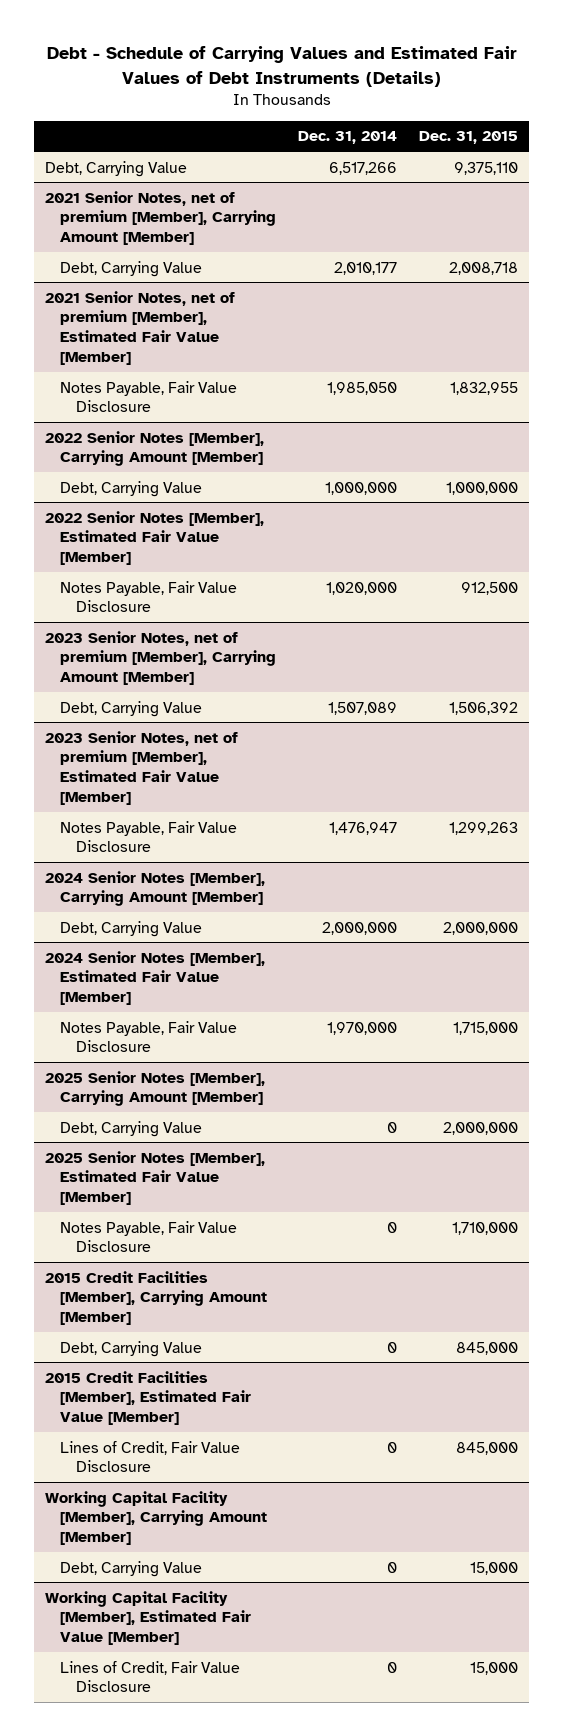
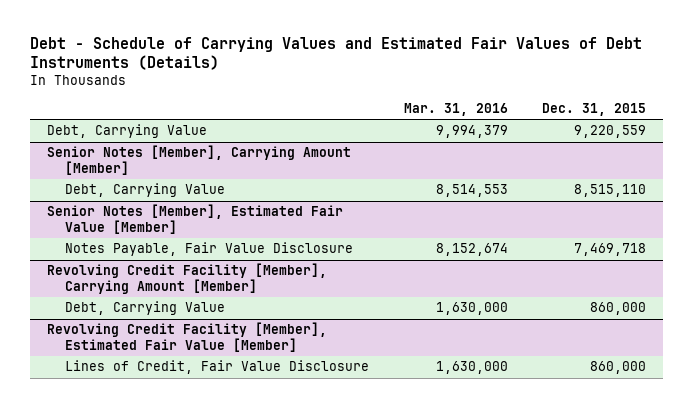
- | Dec. 31, 2014 | Dec. 31, 2015
+ | Mar. 31, 2016 | Dec. 31, 2015
- Debt, Carrying Value | 6,517,266 | 9,375,110
- 2021 Senior Notes, net of premium [Member], Carrying Amount [Member]
- Debt, Carrying Value | 2,010,177 | 2,008,718
- 2021 Senior Notes, net of premium [Member], Estimated Fair Value [Member]
- Notes Payable, Fair Value Disclosure | 1,985,050 | 1,832,955
- 2022 Senior Notes [Member], Carrying Amount [Member]
- Debt, Carrying Value | 1,000,000 | 1,000,000
- 2022 Senior Notes [Member], Estimated Fair Value [Member]
- Notes Payable, Fair Value Disclosure | 1,020,000 | 912,500
- 2023 Senior Notes, net of premium [Member], Carrying Amount [Member]
- Debt, Carrying Value | 1,507,089 | 1,506,392
- 2023 Senior Notes, net of premium [Member], Estimated Fair Value [Member]
- Notes Payable, Fair Value Disclosure | 1,476,947 | 1,299,263
- 2024 Senior Notes [Member], Carrying Amount [Member]
- Debt, Carrying Value | 2,000,000 | 2,000,000
- 2024 Senior Notes [Member], Estimated Fair Value [Member]
- Notes Payable, Fair Value Disclosure | 1,970,000 | 1,715,000
- 2025 Senior Notes [Member], Carrying Amount [Member]
- Debt, Carrying Value | 0 | 2,000,000
- 2025 Senior Notes [Member], Estimated Fair Value [Member]
- Notes Payable, Fair Value Disclosure | 0 | 1,710,000
- 2015 Credit Facilities [Member], Carrying Amount [Member]
- Debt, Carrying Value | 0 | 845,000
- 2015 Credit Facilities [Member], Estimated Fair Value [Member]
- Lines of Credit, Fair Value Disclosure | 0 | 845,000
- Working Capital Facility [Member], Carrying Amount [Member]
- Debt, Carrying Value | 0 | 15,000
- Working Capital Facility [Member], Estimated Fair Value [Member]
- Lines of Credit, Fair Value Disclosure | 0 | 15,000
+ Debt, Carrying Value | 9,994,379 | 9,220,559
+ Senior Notes [Member], Carrying Amount [Member]
+ Debt, Carrying Value | 8,514,553 | 8,515,110
+ Senior Notes [Member], Estimated Fair Value [Member]
+ Notes Payable, Fair Value Disclosure | 8,152,674 | 7,469,718
+ Revolving Credit Facility [Member], Carrying Amount [Member]
+ Debt, Carrying Value | 1,630,000 | 860,000
+ Revolving Credit Facility [Member], Estimated Fair Value [Member]
+ Lines of Credit, Fair Value Disclosure | 1,630,000 | 860,000

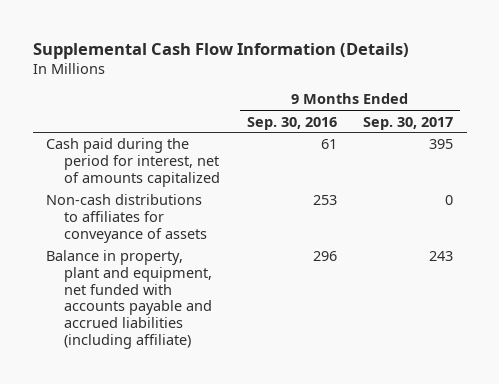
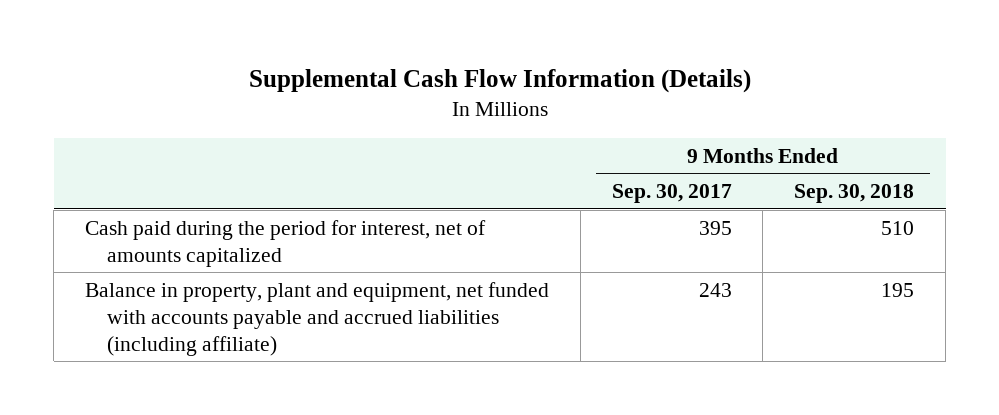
- | 9 Months Ended Sep. 30, 2016 | 9 Months Ended Sep. 30, 2017
+ | 9 Months Ended Sep. 30, 2017 | 9 Months Ended Sep. 30, 2018
- Non-cash distributions to affiliates for conveyance of assets | 253 | 0

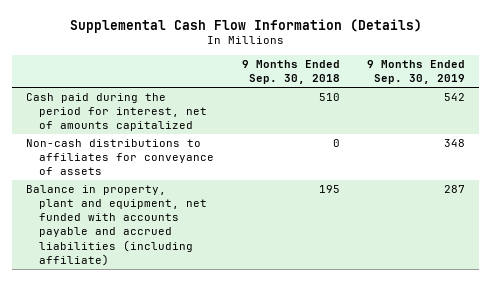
- | 9 Months Ended Sep. 30, 2017 | 9 Months Ended Sep. 30, 2018
+ | 9 Months Ended Sep. 30, 2018 | 9 Months Ended Sep. 30, 2019
+ Non-cash distributions to affiliates for conveyance of assets | 0 | 348

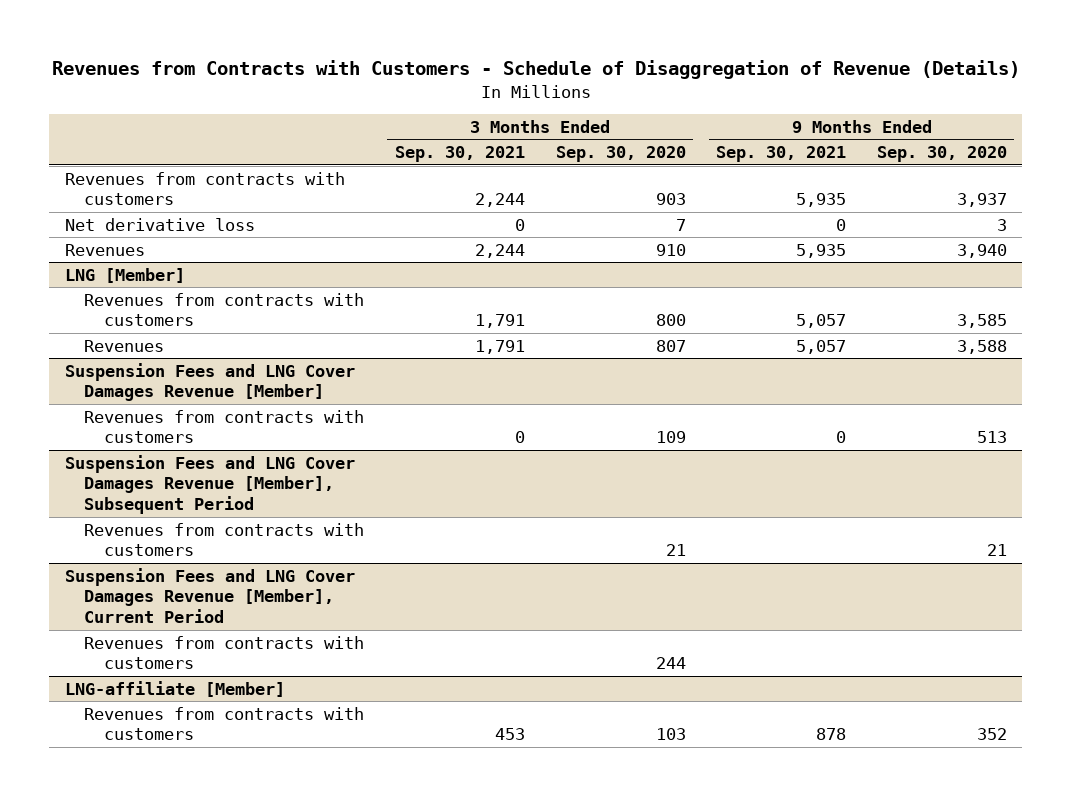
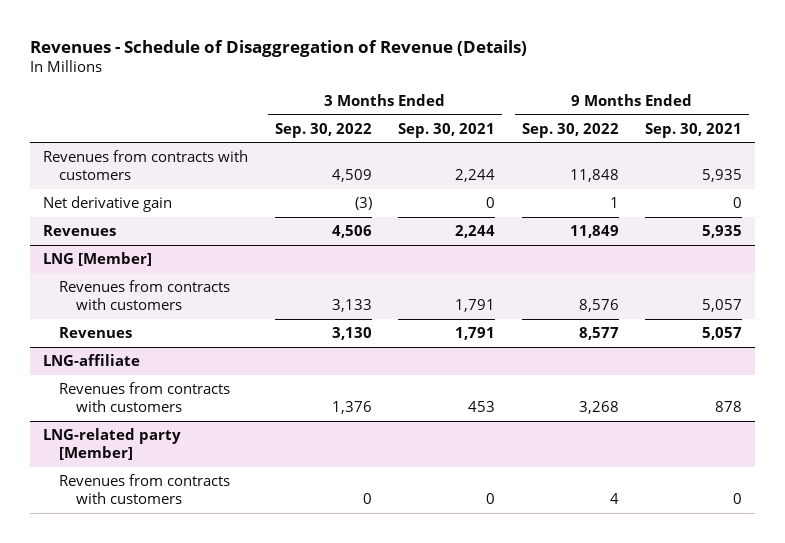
- Revenues from Contracts with Customers - Schedule of Disaggregation of Revenue (Details)
+ Revenues - Schedule of Disaggregation of Revenue (Details)
- | 3 Months Ended Sep. 30, 2021 | 3 Months Ended Sep. 30, 2020 | 9 Months Ended Sep. 30, 2021 | 9 Months Ended Sep. 30, 2020
+ | 3 Months Ended Sep. 30, 2022 | 3 Months Ended Sep. 30, 2021 | 9 Months Ended Sep. 30, 2022 | 9 Months Ended Sep. 30, 2021
- Net derivative loss | 0 | 7 | 0 | 3
+ Net derivative gain | (3) | 0 | 1 | 0
- Suspension Fees and LNG Cover Damages Revenue [Member]
- Revenues from contracts with customers | 0 | 109 | 0 | 513
- Suspension Fees and LNG Cover Damages Revenue [Member], Subsequent Period
- Revenues from contracts with customers | | 21 | | 21
- Suspension Fees and LNG Cover Damages Revenue [Member], Current Period
- Revenues from contracts with customers | | 244 | |
- LNG-affiliate [Member]
+ LNG-affiliate
+ LNG-related party [Member]
+ Revenues from contracts with customers | 0 | 0 | 4 | 0

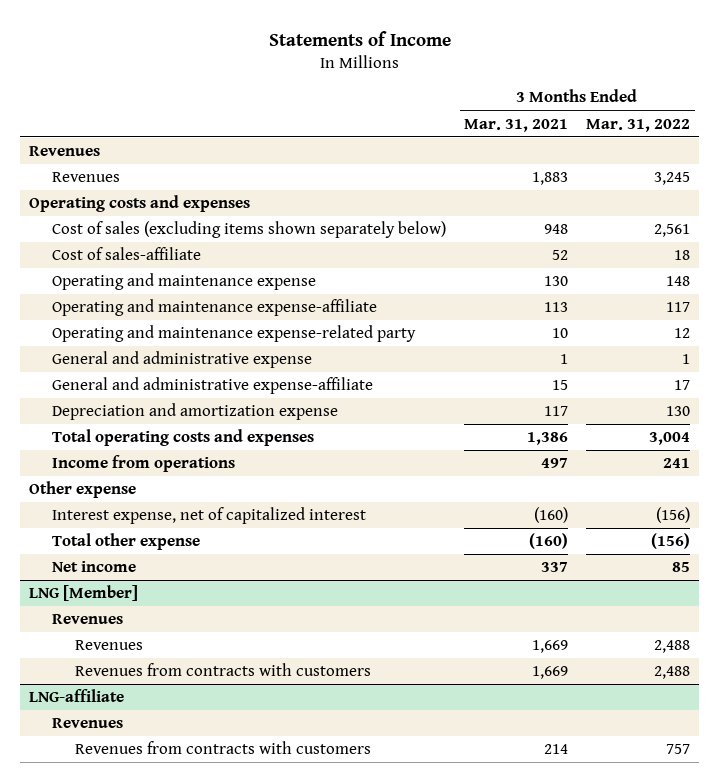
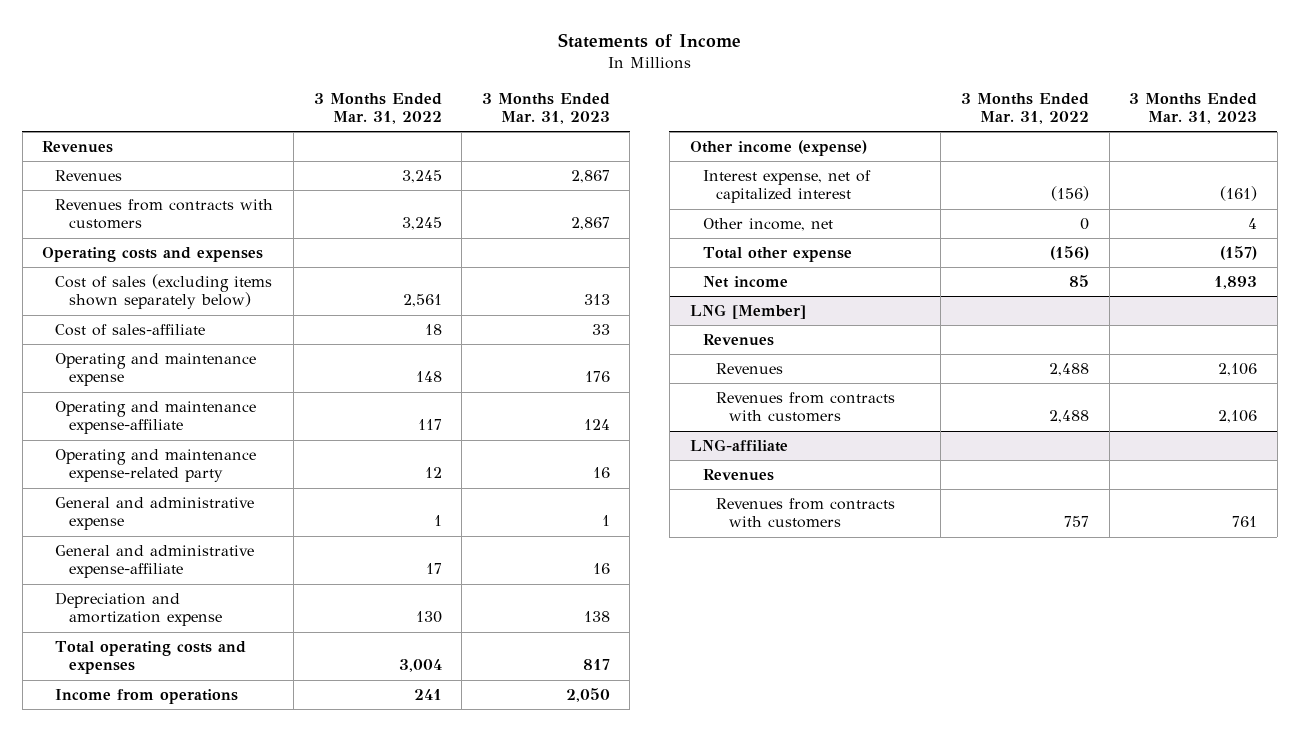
- | 3 Months Ended Mar. 31, 2021 | 3 Months Ended Mar. 31, 2022
+ | 3 Months Ended Mar. 31, 2022 | 3 Months Ended Mar. 31, 2023
+ Revenues from contracts with customers | 3,245 | 2,867
- Other expense
+ Other income (expense)
+ Other income, net | 0 | 4

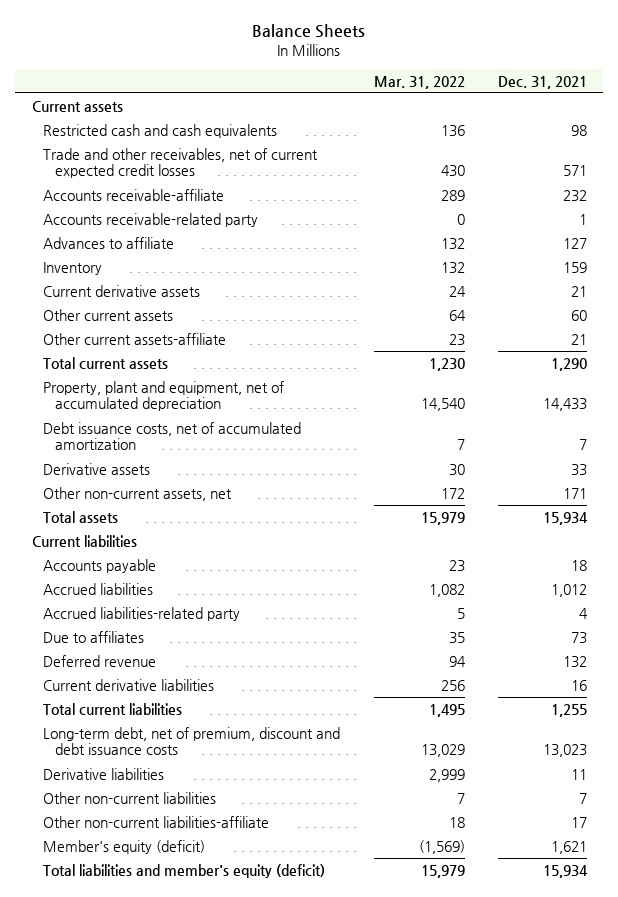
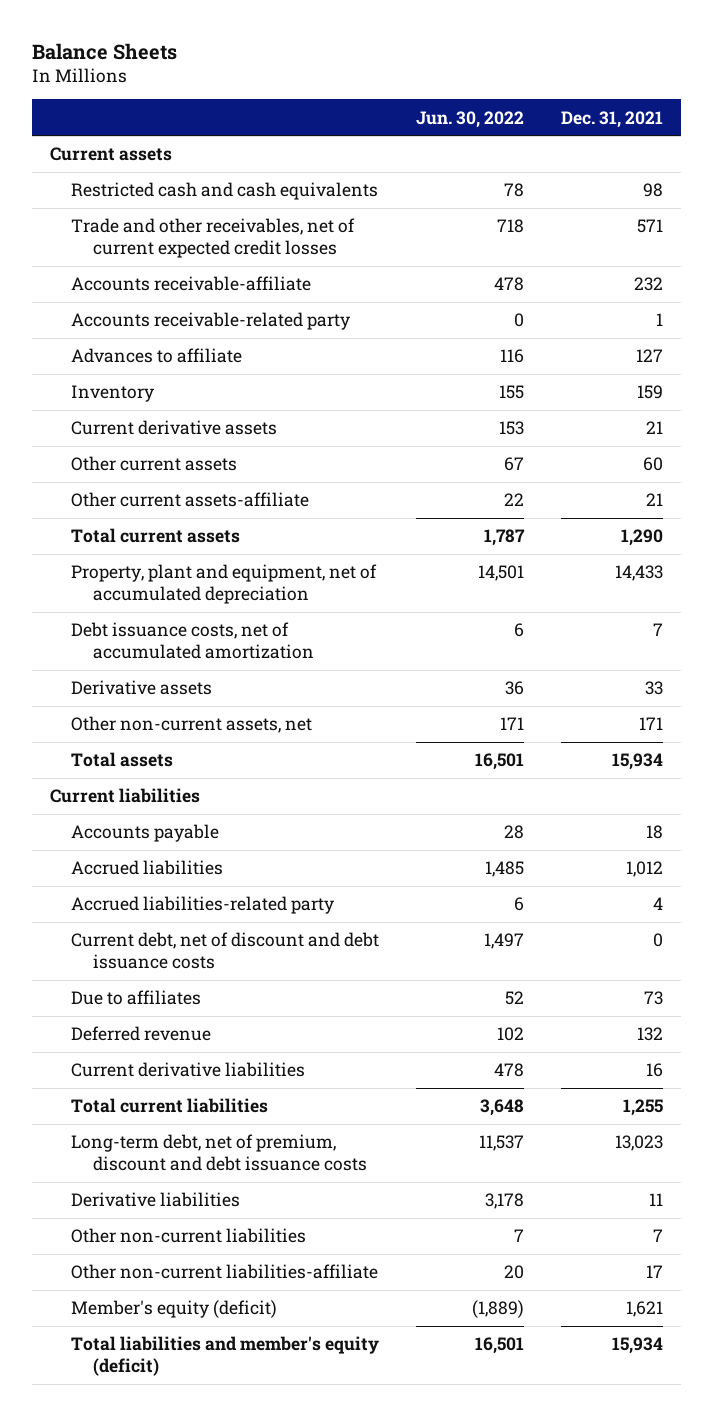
- | Mar. 31, 2022 | Dec. 31, 2021
+ | Jun. 30, 2022 | Dec. 31, 2021
+ Current debt, net of discount and debt issuance costs | 1,497 | 0

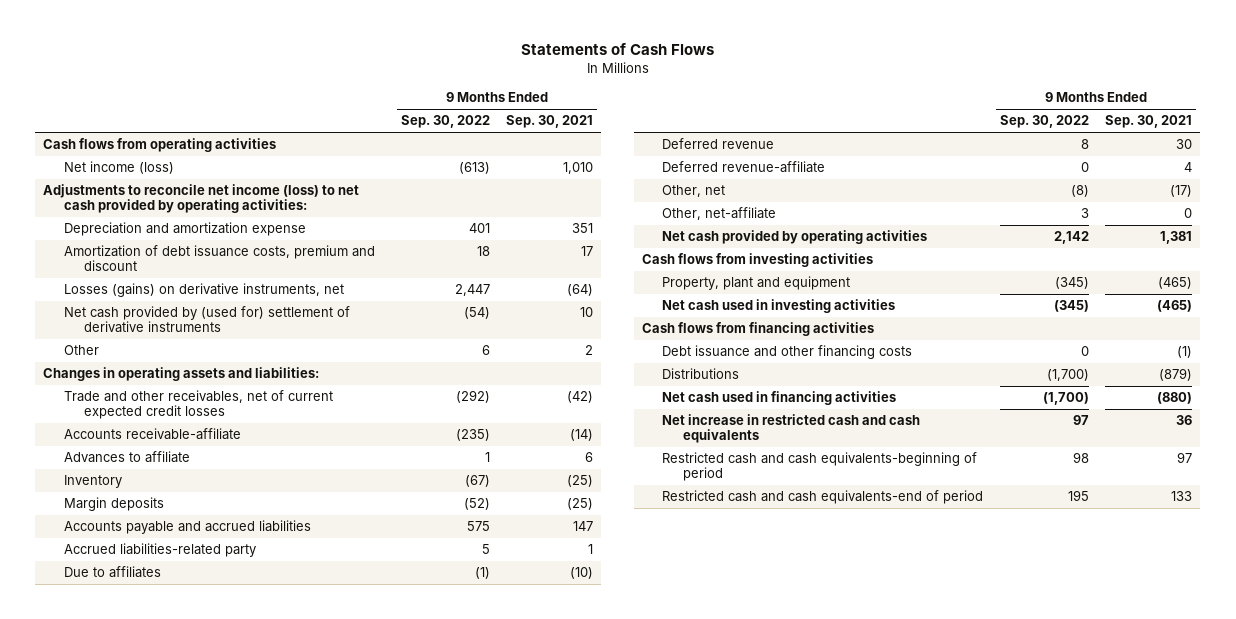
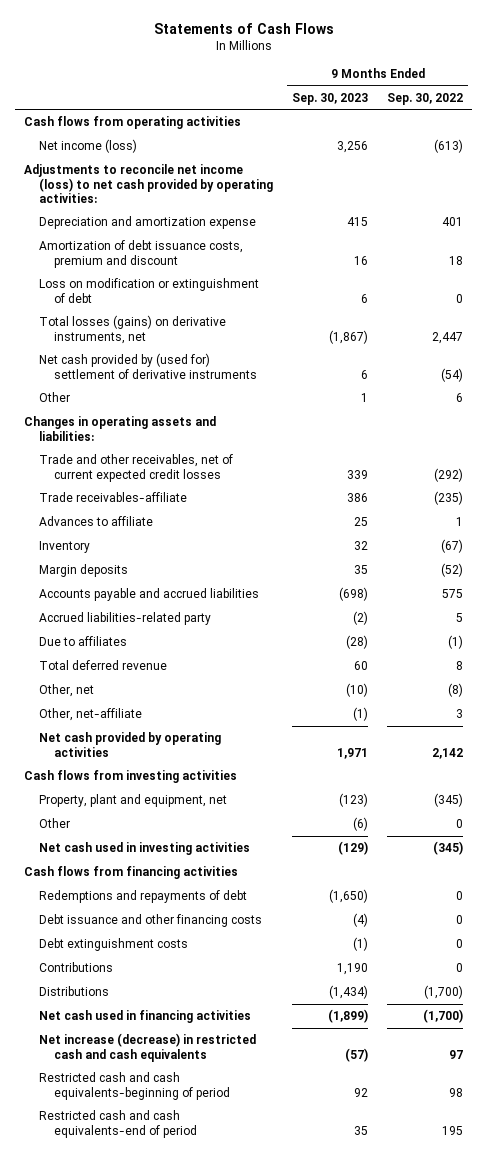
- | 9 Months Ended Sep. 30, 2022 | 9 Months Ended Sep. 30, 2021
+ | 9 Months Ended Sep. 30, 2023 | 9 Months Ended Sep. 30, 2022
- Losses (gains) on derivative instruments, net | 2,447 | (64)
+ Loss on modification or extinguishment of debt | 6 | 0
+ Total losses (gains) on derivative instruments, net | (1,867) | 2,447
- Accounts receivable-affiliate | (235) | (14)
+ Trade receivables-affiliate | 386 | (235)
- Deferred revenue | 8 | 30
- Deferred revenue-affiliate | 0 | 4
+ Total deferred revenue | 60 | 8
- Property, plant and equipment | (345) | (465)
+ Property, plant and equipment, net | (123) | (345)
+ Other | (6) | 0
+ Redemptions and repayments of debt | (1,650) | 0
+ Debt extinguishment costs | (1) | 0
+ Contributions | 1,190 | 0
- Net increase in restricted cash and cash equivalents | 97 | 36
+ Net increase (decrease) in restricted cash and cash equivalents | (57) | 97

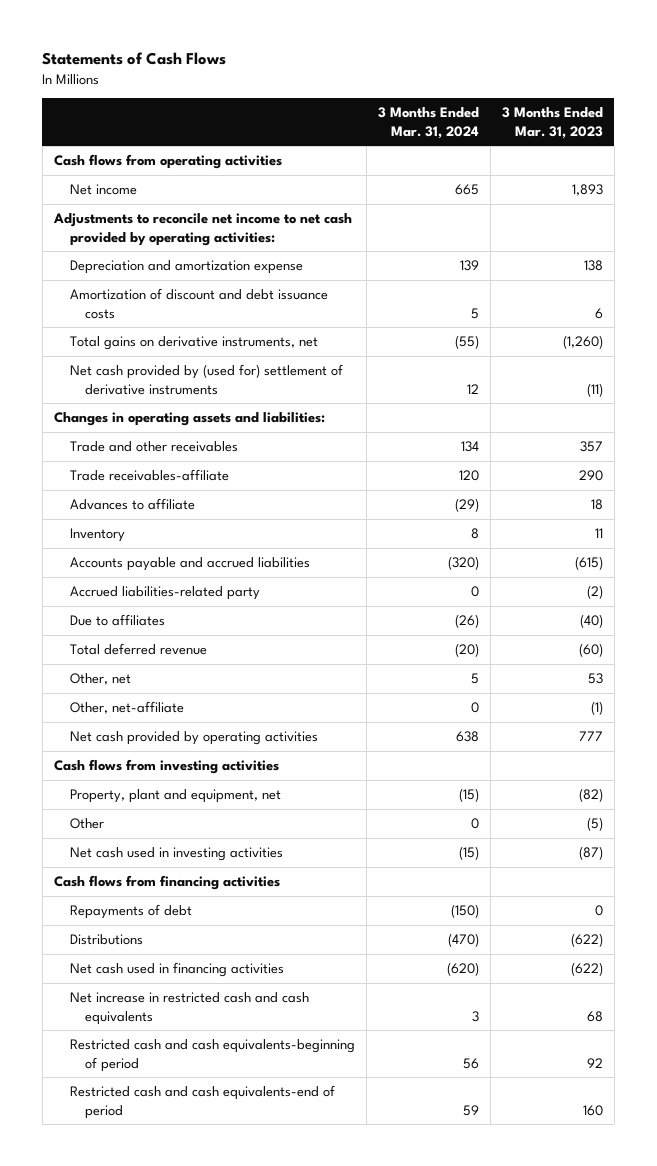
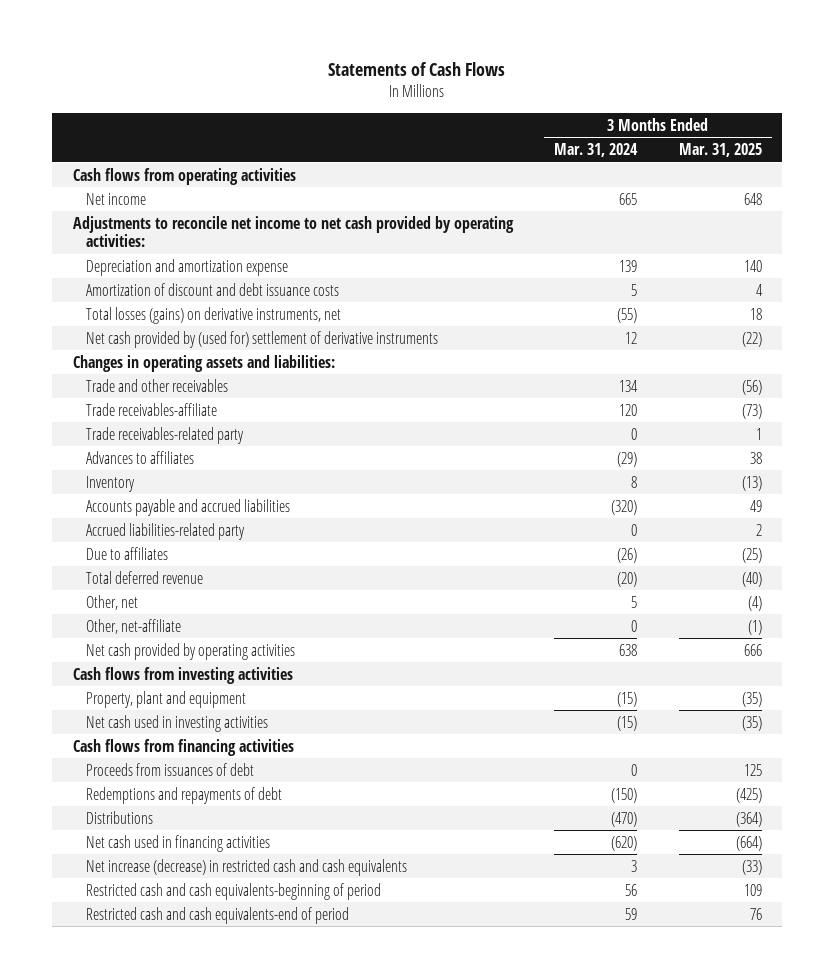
- | 3 Months Ended Mar. 31, 2024 | 3 Months Ended Mar. 31, 2023
+ | 3 Months Ended Mar. 31, 2024 | 3 Months Ended Mar. 31, 2025
- Total gains on derivative instruments, net | (55) | (1,260)
+ Total losses (gains) on derivative instruments, net | (55) | 18
- Advances to affiliate | (29) | 18
+ Trade receivables-related party | 0 | 1
+ Advances to affiliates | (29) | 38
- Property, plant and equipment, net | (15) | (82)
- Other | 0 | (5)
+ Property, plant and equipment | (15) | (35)
- Repayments of debt | (150) | 0
+ Proceeds from issuances of debt | 0 | 125
+ Redemptions and repayments of debt | (150) | (425)
- Net increase in restricted cash and cash equivalents | 3 | 68
+ Net increase (decrease) in restricted cash and cash equivalents | 3 | (33)

